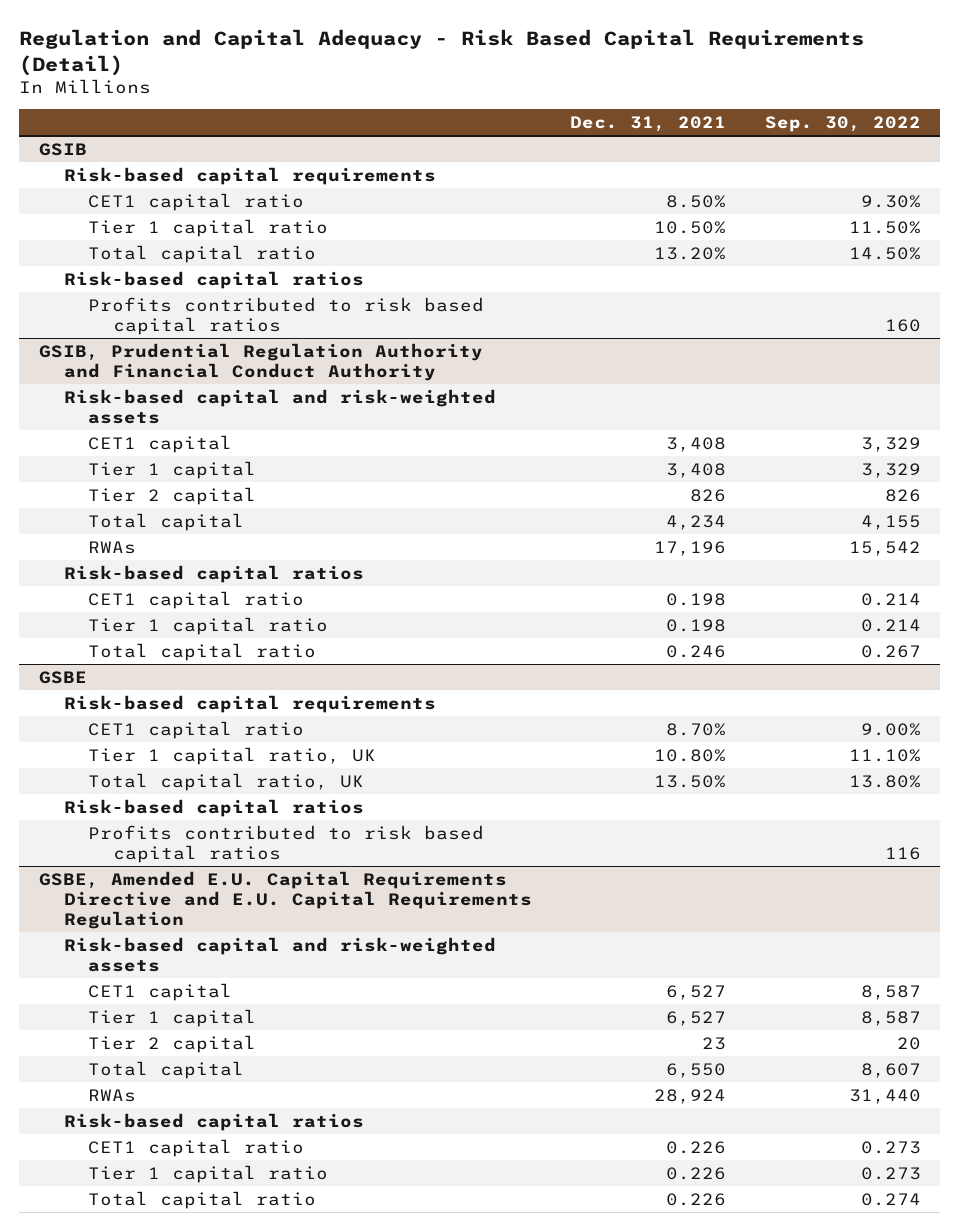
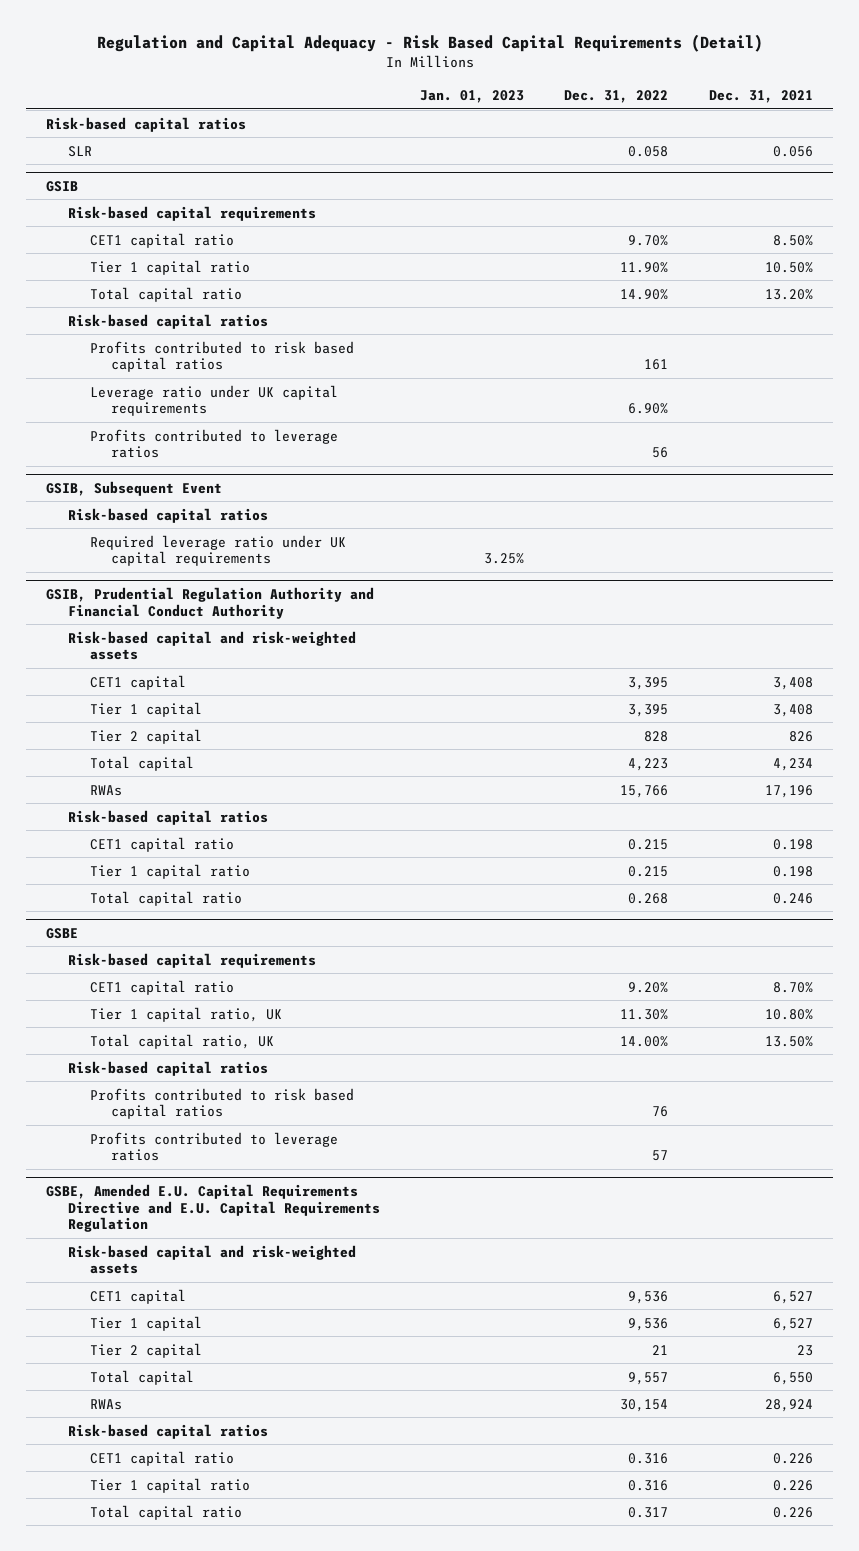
- | Dec. 31, 2021 | Sep. 30, 2022
+ | Jan. 01, 2023 | Dec. 31, 2022 | Dec. 31, 2021
+ Risk-based capital ratios
+ SLR | | 0.058 | 0.056
@ GSIB
+ Leverage ratio under UK capital requirements | | 6.90% |
+ Profits contributed to leverage ratios | | 56 |
+ GSIB, Subsequent Event
+ Risk-based capital ratios
+ Required leverage ratio under UK capital requirements | 3.25% | |
@ GSBE
+ Profits contributed to leverage ratios | | 57 |

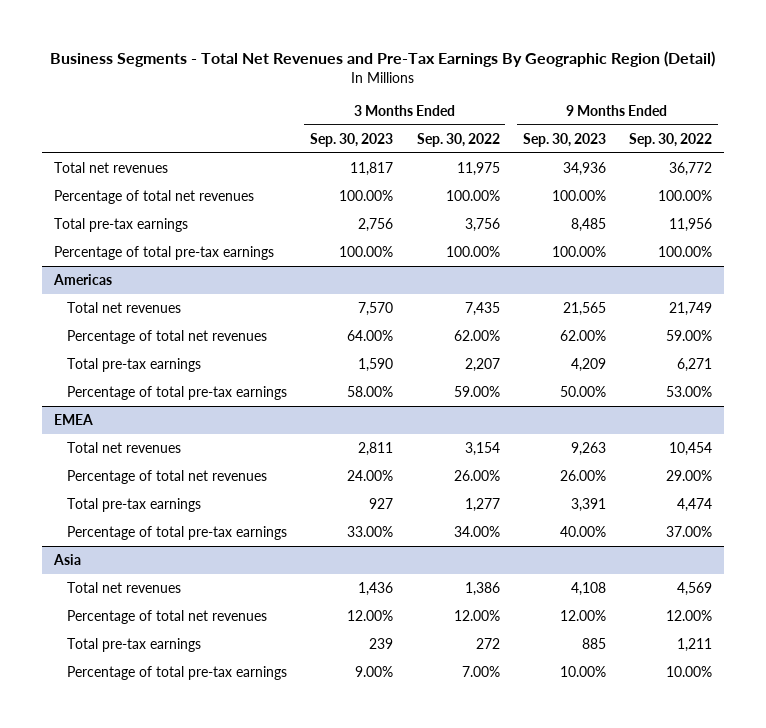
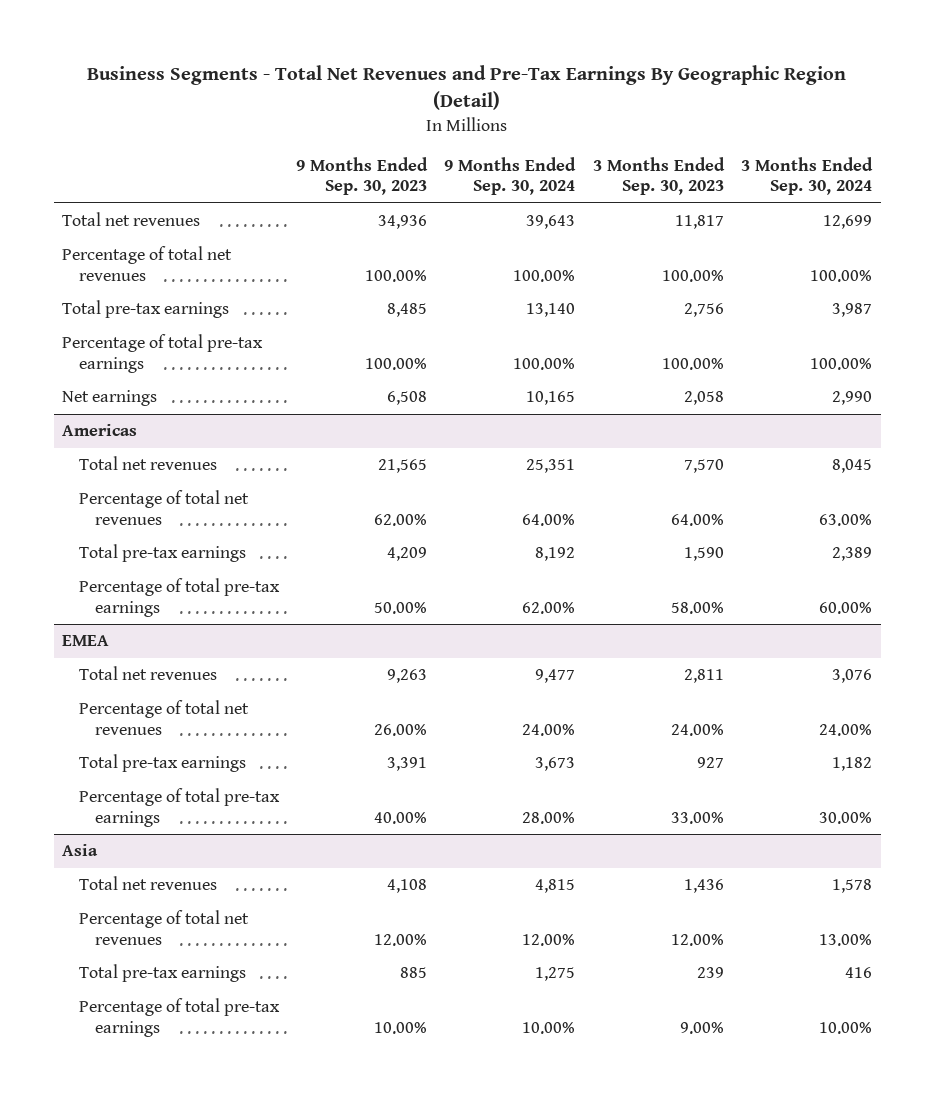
- | 3 Months Ended Sep. 30, 2023 | 3 Months Ended Sep. 30, 2022 | 9 Months Ended Sep. 30, 2023 | 9 Months Ended Sep. 30, 2022
+ | 9 Months Ended Sep. 30, 2023 | 9 Months Ended Sep. 30, 2024 | 3 Months Ended Sep. 30, 2023 | 3 Months Ended Sep. 30, 2024
+ Net earnings | 6,508 | 10,165 | 2,058 | 2,990

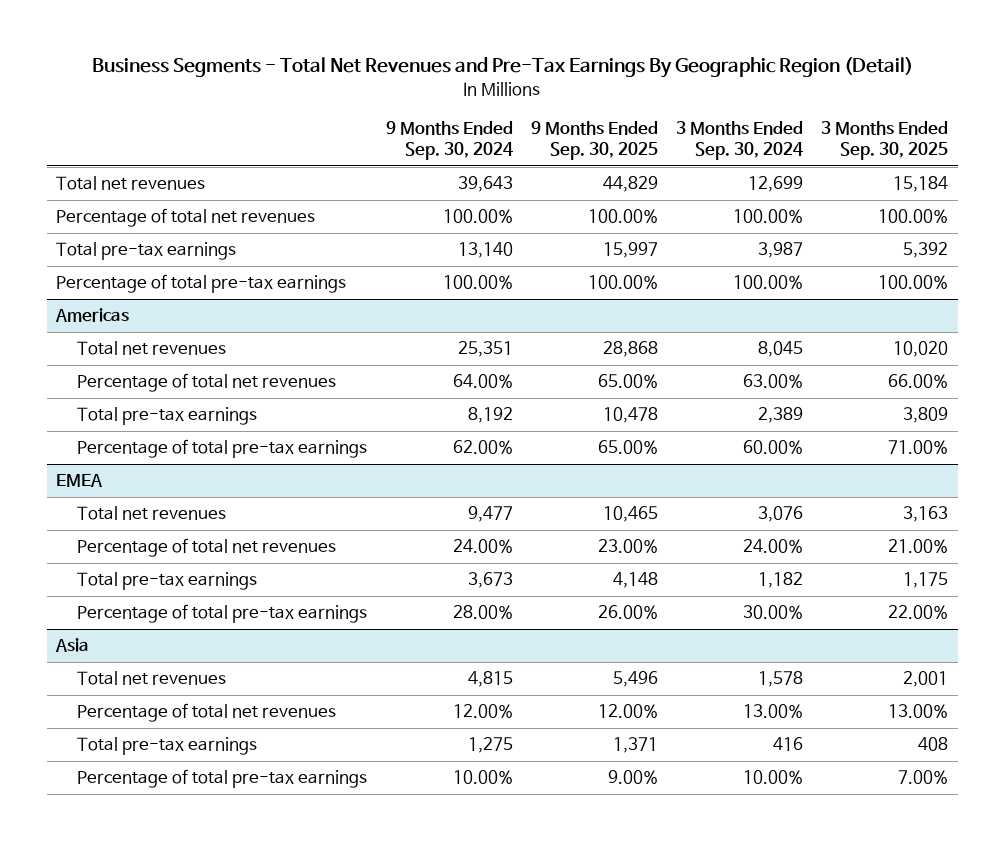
- | 9 Months Ended Sep. 30, 2023 | 9 Months Ended Sep. 30, 2024 | 3 Months Ended Sep. 30, 2023 | 3 Months Ended Sep. 30, 2024
+ | 9 Months Ended Sep. 30, 2024 | 9 Months Ended Sep. 30, 2025 | 3 Months Ended Sep. 30, 2024 | 3 Months Ended Sep. 30, 2025
- Net earnings | 6,508 | 10,165 | 2,058 | 2,990

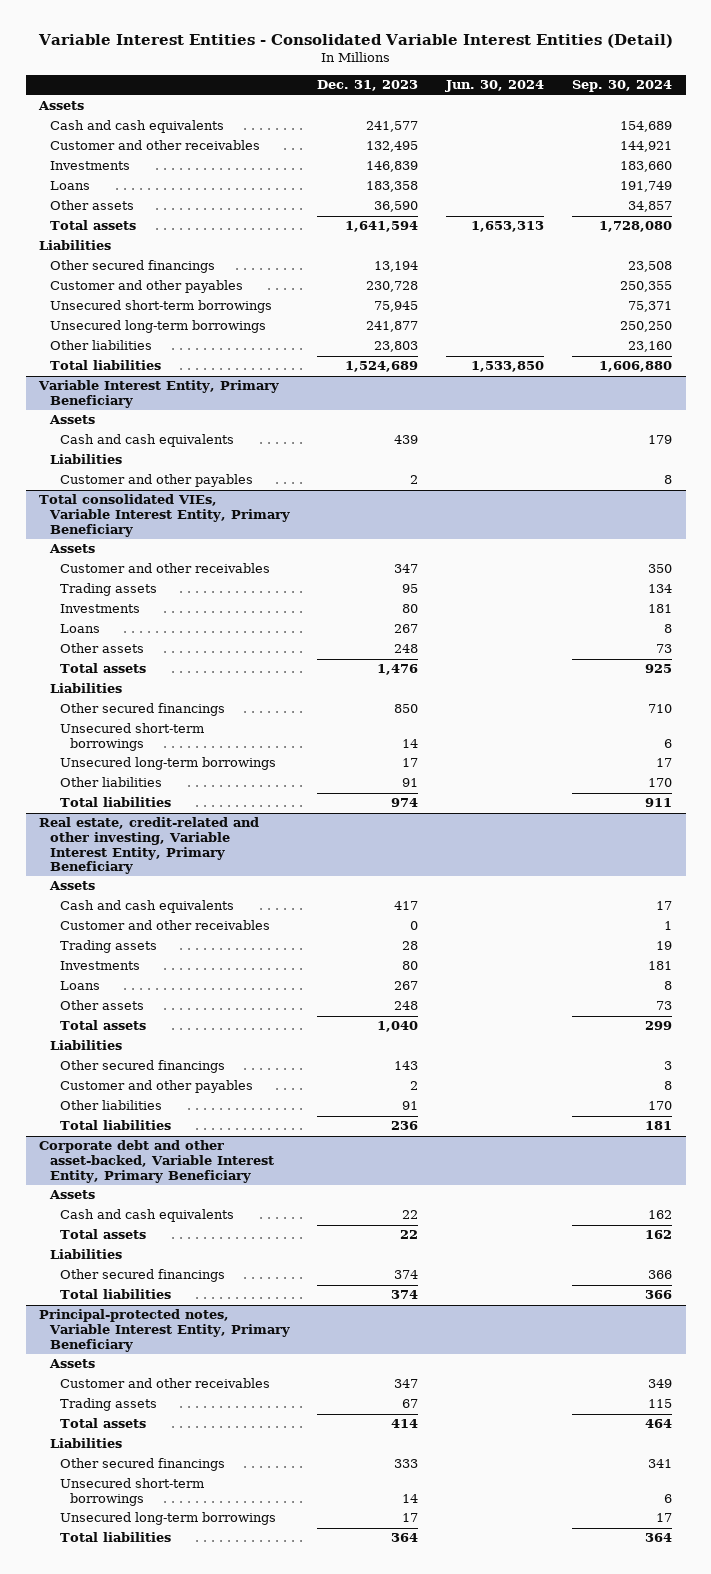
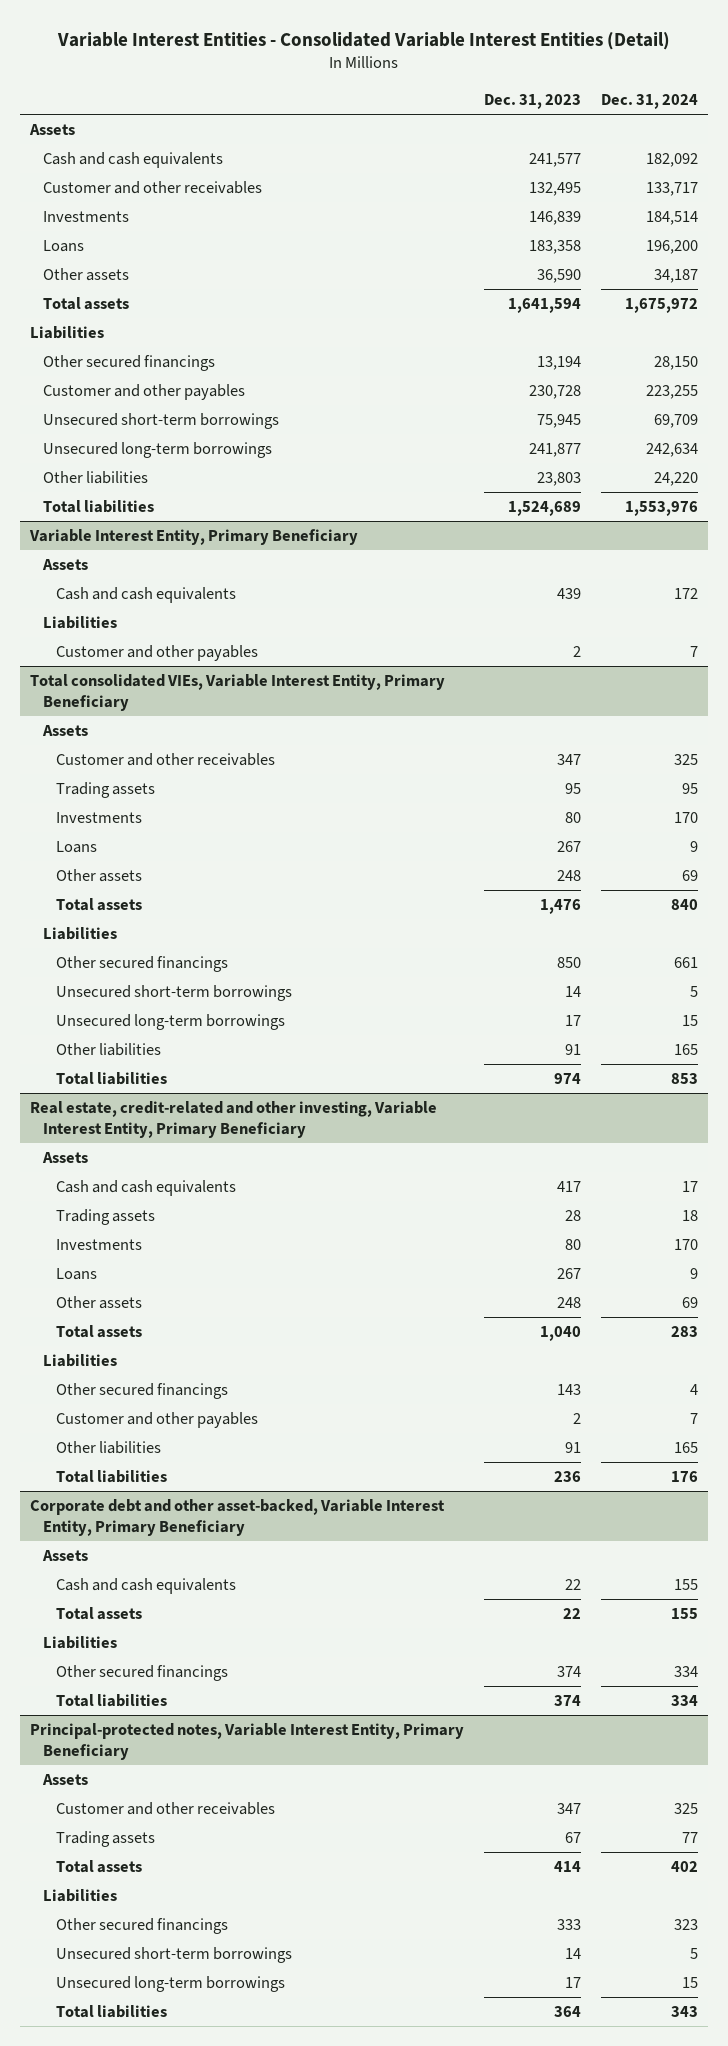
- | Dec. 31, 2023 | Jun. 30, 2024 | Sep. 30, 2024
+ | Dec. 31, 2023 | Dec. 31, 2024
@ Real estate, credit-related and other investing, Variable Interest Entity, Primary Beneficiary
- Customer and other receivables | 0 | | 1

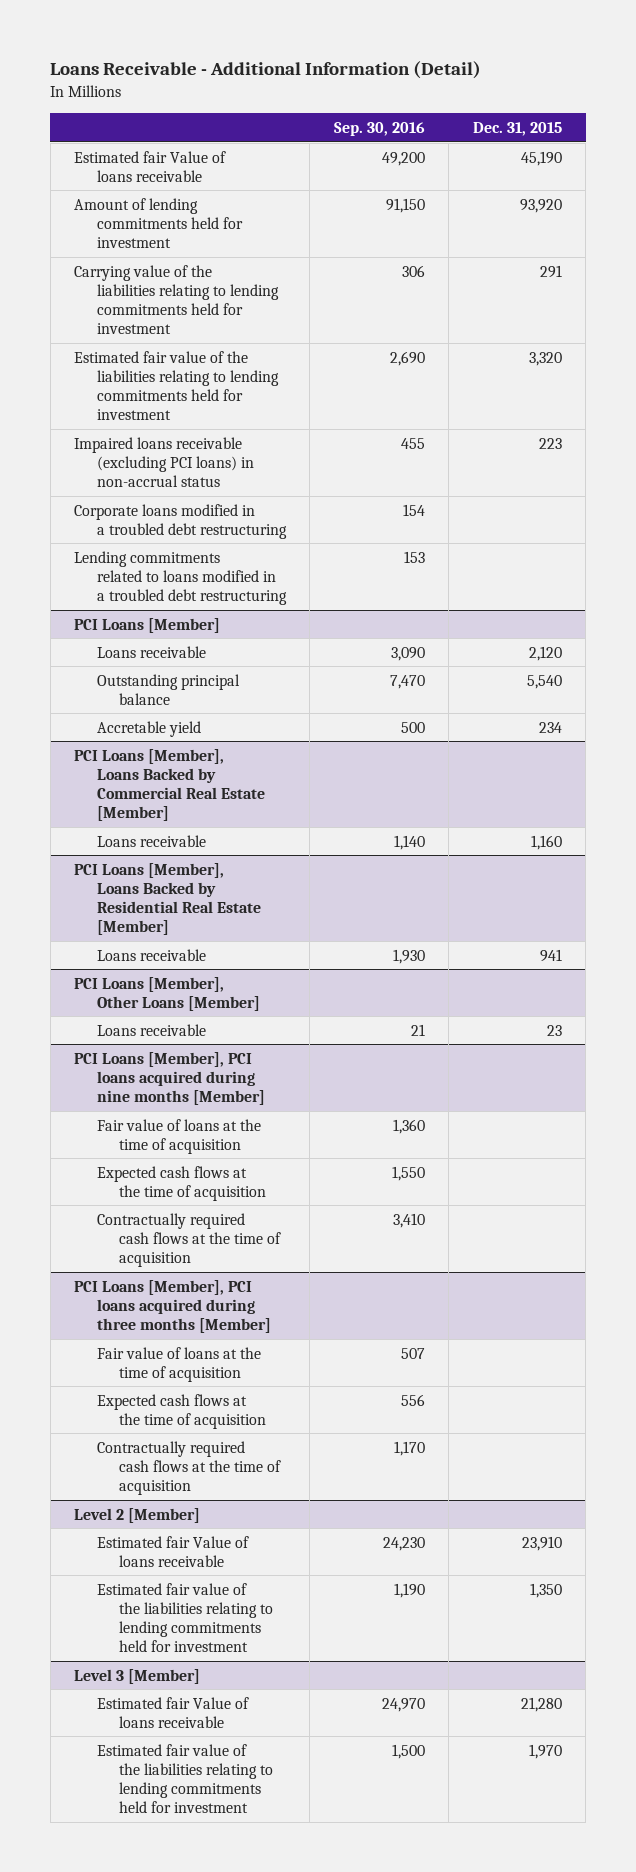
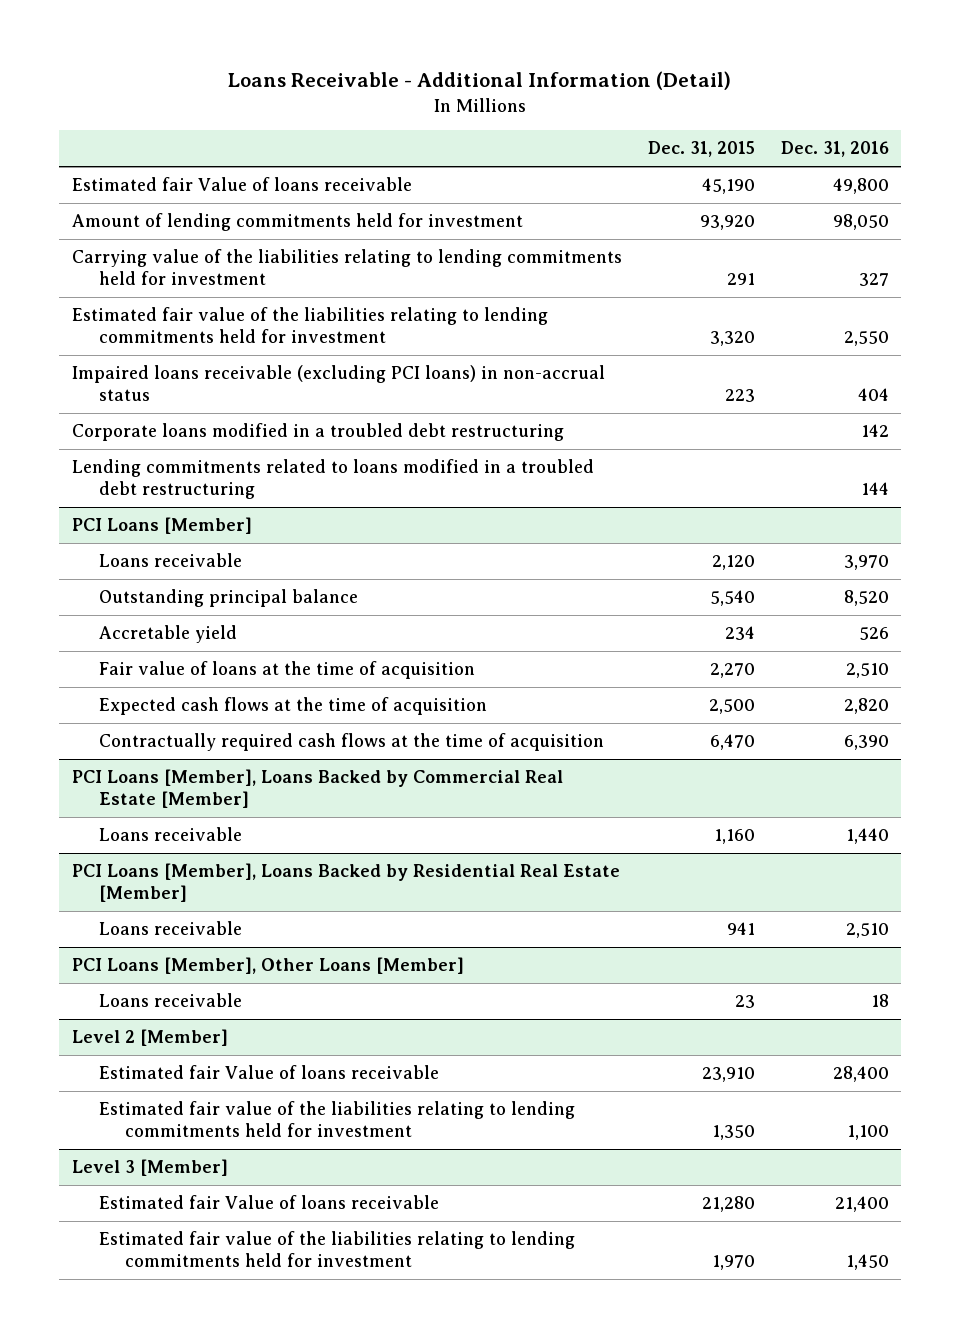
- | Sep. 30, 2016 | Dec. 31, 2015
+ | Dec. 31, 2015 | Dec. 31, 2016
@ PCI Loans [Member]
+ Fair value of loans at the time of acquisition | 2,270 | 2,510
+ Expected cash flows at the time of acquisition | 2,500 | 2,820
+ Contractually required cash flows at the time of acquisition | 6,470 | 6,390
- PCI Loans [Member], PCI loans acquired during nine months [Member]
- Fair value of loans at the time of acquisition | 1,360 |
- Expected cash flows at the time of acquisition | 1,550 |
- Contractually required cash flows at the time of acquisition | 3,410 |
- PCI Loans [Member], PCI loans acquired during three months [Member]
- Fair value of loans at the time of acquisition | 507 |
- Expected cash flows at the time of acquisition | 556 |
- Contractually required cash flows at the time of acquisition | 1,170 |

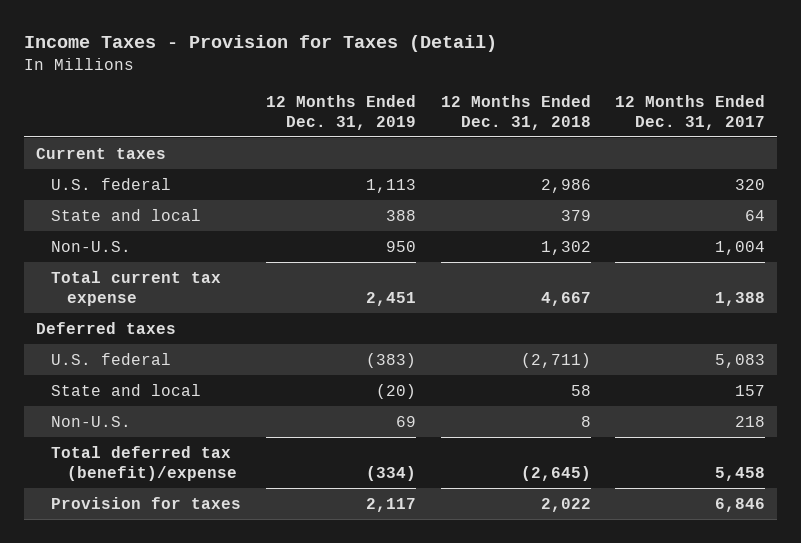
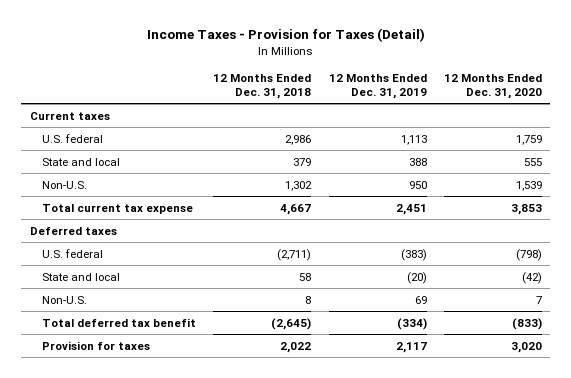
- | 12 Months Ended Dec. 31, 2019 | 12 Months Ended Dec. 31, 2018 | 12 Months Ended Dec. 31, 2017
+ | 12 Months Ended Dec. 31, 2018 | 12 Months Ended Dec. 31, 2019 | 12 Months Ended Dec. 31, 2020
- Total deferred tax (benefit)/expense | (334) | (2,645) | 5,458
+ Total deferred tax benefit | (2,645) | (334) | (833)

